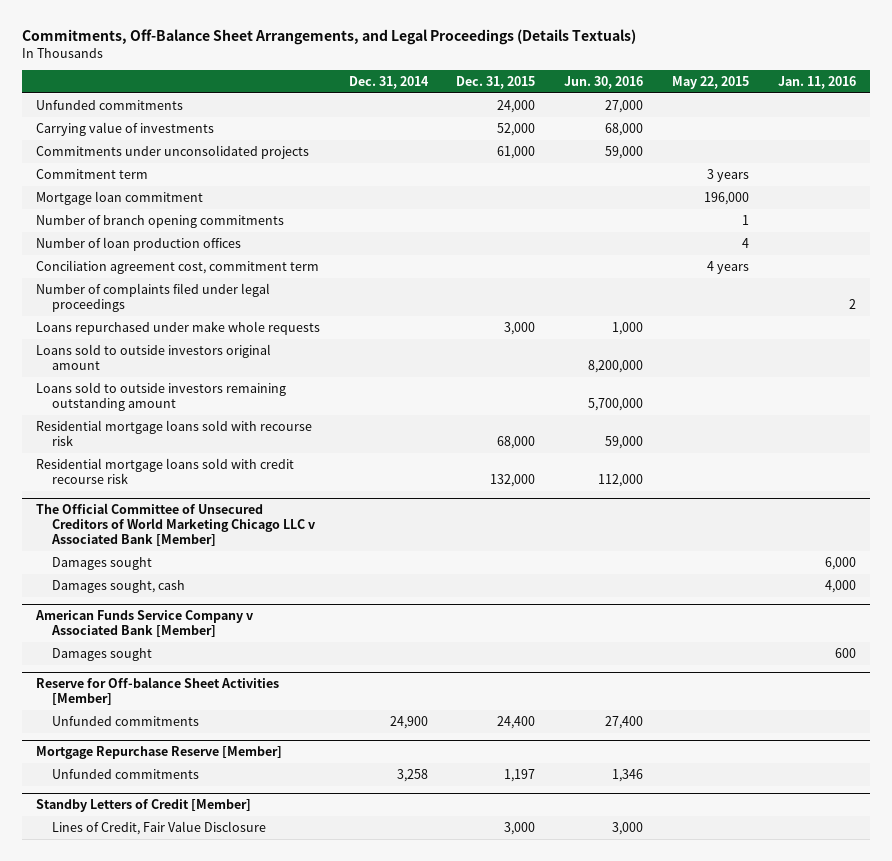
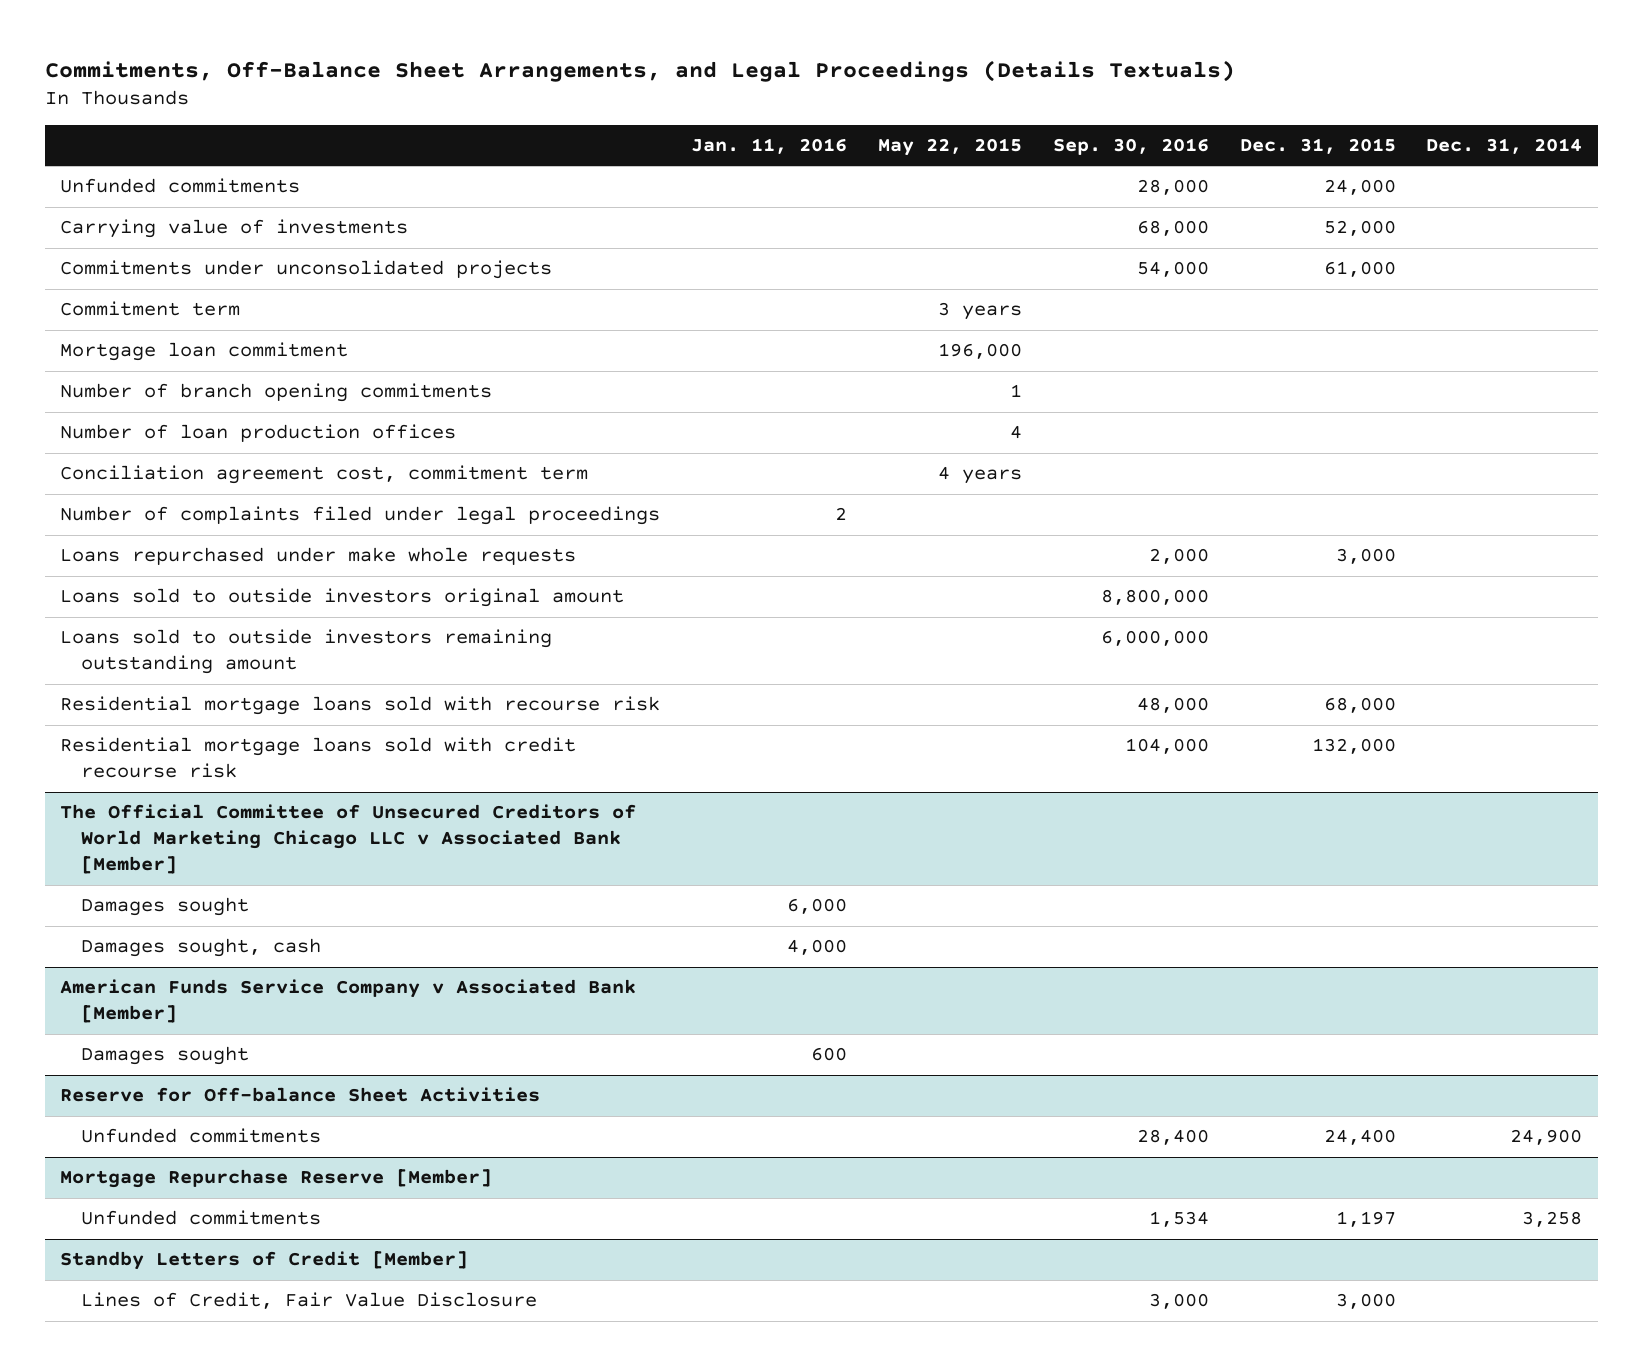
- | Dec. 31, 2014 | Dec. 31, 2015 | Jun. 30, 2016 | May 22, 2015 | Jan. 11, 2016
+ | Jan. 11, 2016 | May 22, 2015 | Sep. 30, 2016 | Dec. 31, 2015 | Dec. 31, 2014
- Reserve for Off-balance Sheet Activities [Member]
+ Reserve for Off-balance Sheet Activities

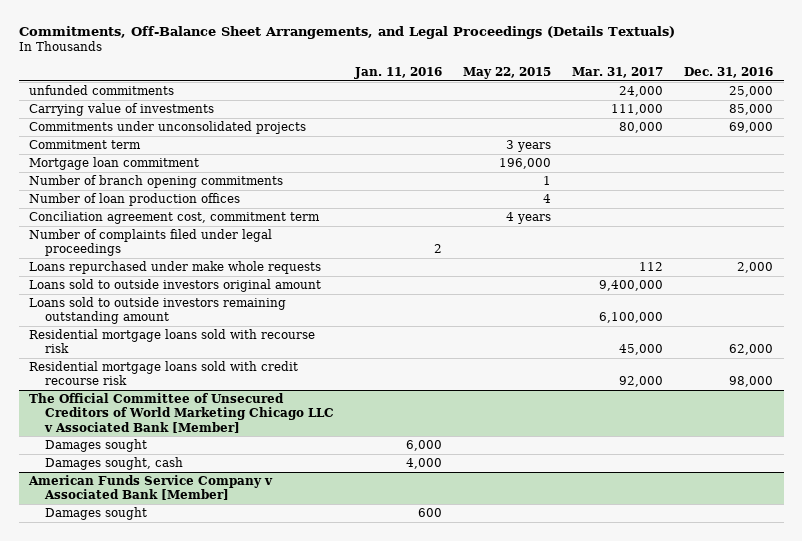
- | Jan. 11, 2016 | May 22, 2015 | Sep. 30, 2016 | Dec. 31, 2015 | Dec. 31, 2014
+ | Jan. 11, 2016 | May 22, 2015 | Mar. 31, 2017 | Dec. 31, 2016
- Unfunded commitments | | | 28,000 | 24,000 |
+ unfunded commitments | | | 24,000 | 25,000
- Reserve for Off-balance Sheet Activities
- Unfunded commitments | | | 28,400 | 24,400 | 24,900
- Mortgage Repurchase Reserve [Member]
- Unfunded commitments | | | 1,534 | 1,197 | 3,258
- Standby Letters of Credit [Member]
- Lines of Credit, Fair Value Disclosure | | | 3,000 | 3,000 |

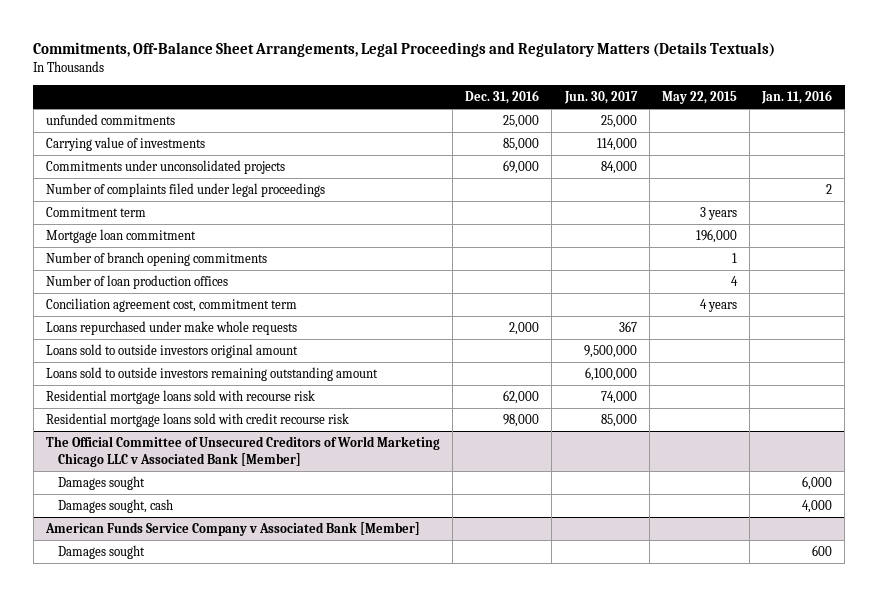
- Commitments, Off-Balance Sheet Arrangements, and Legal Proceedings (Details Textuals)
+ Commitments, Off-Balance Sheet Arrangements, Legal Proceedings and Regulatory Matters (Details Textuals)
- | Jan. 11, 2016 | May 22, 2015 | Mar. 31, 2017 | Dec. 31, 2016
+ | Dec. 31, 2016 | Jun. 30, 2017 | May 22, 2015 | Jan. 11, 2016
moved up: Number of complaints filed under legal proceedings | | | | 2

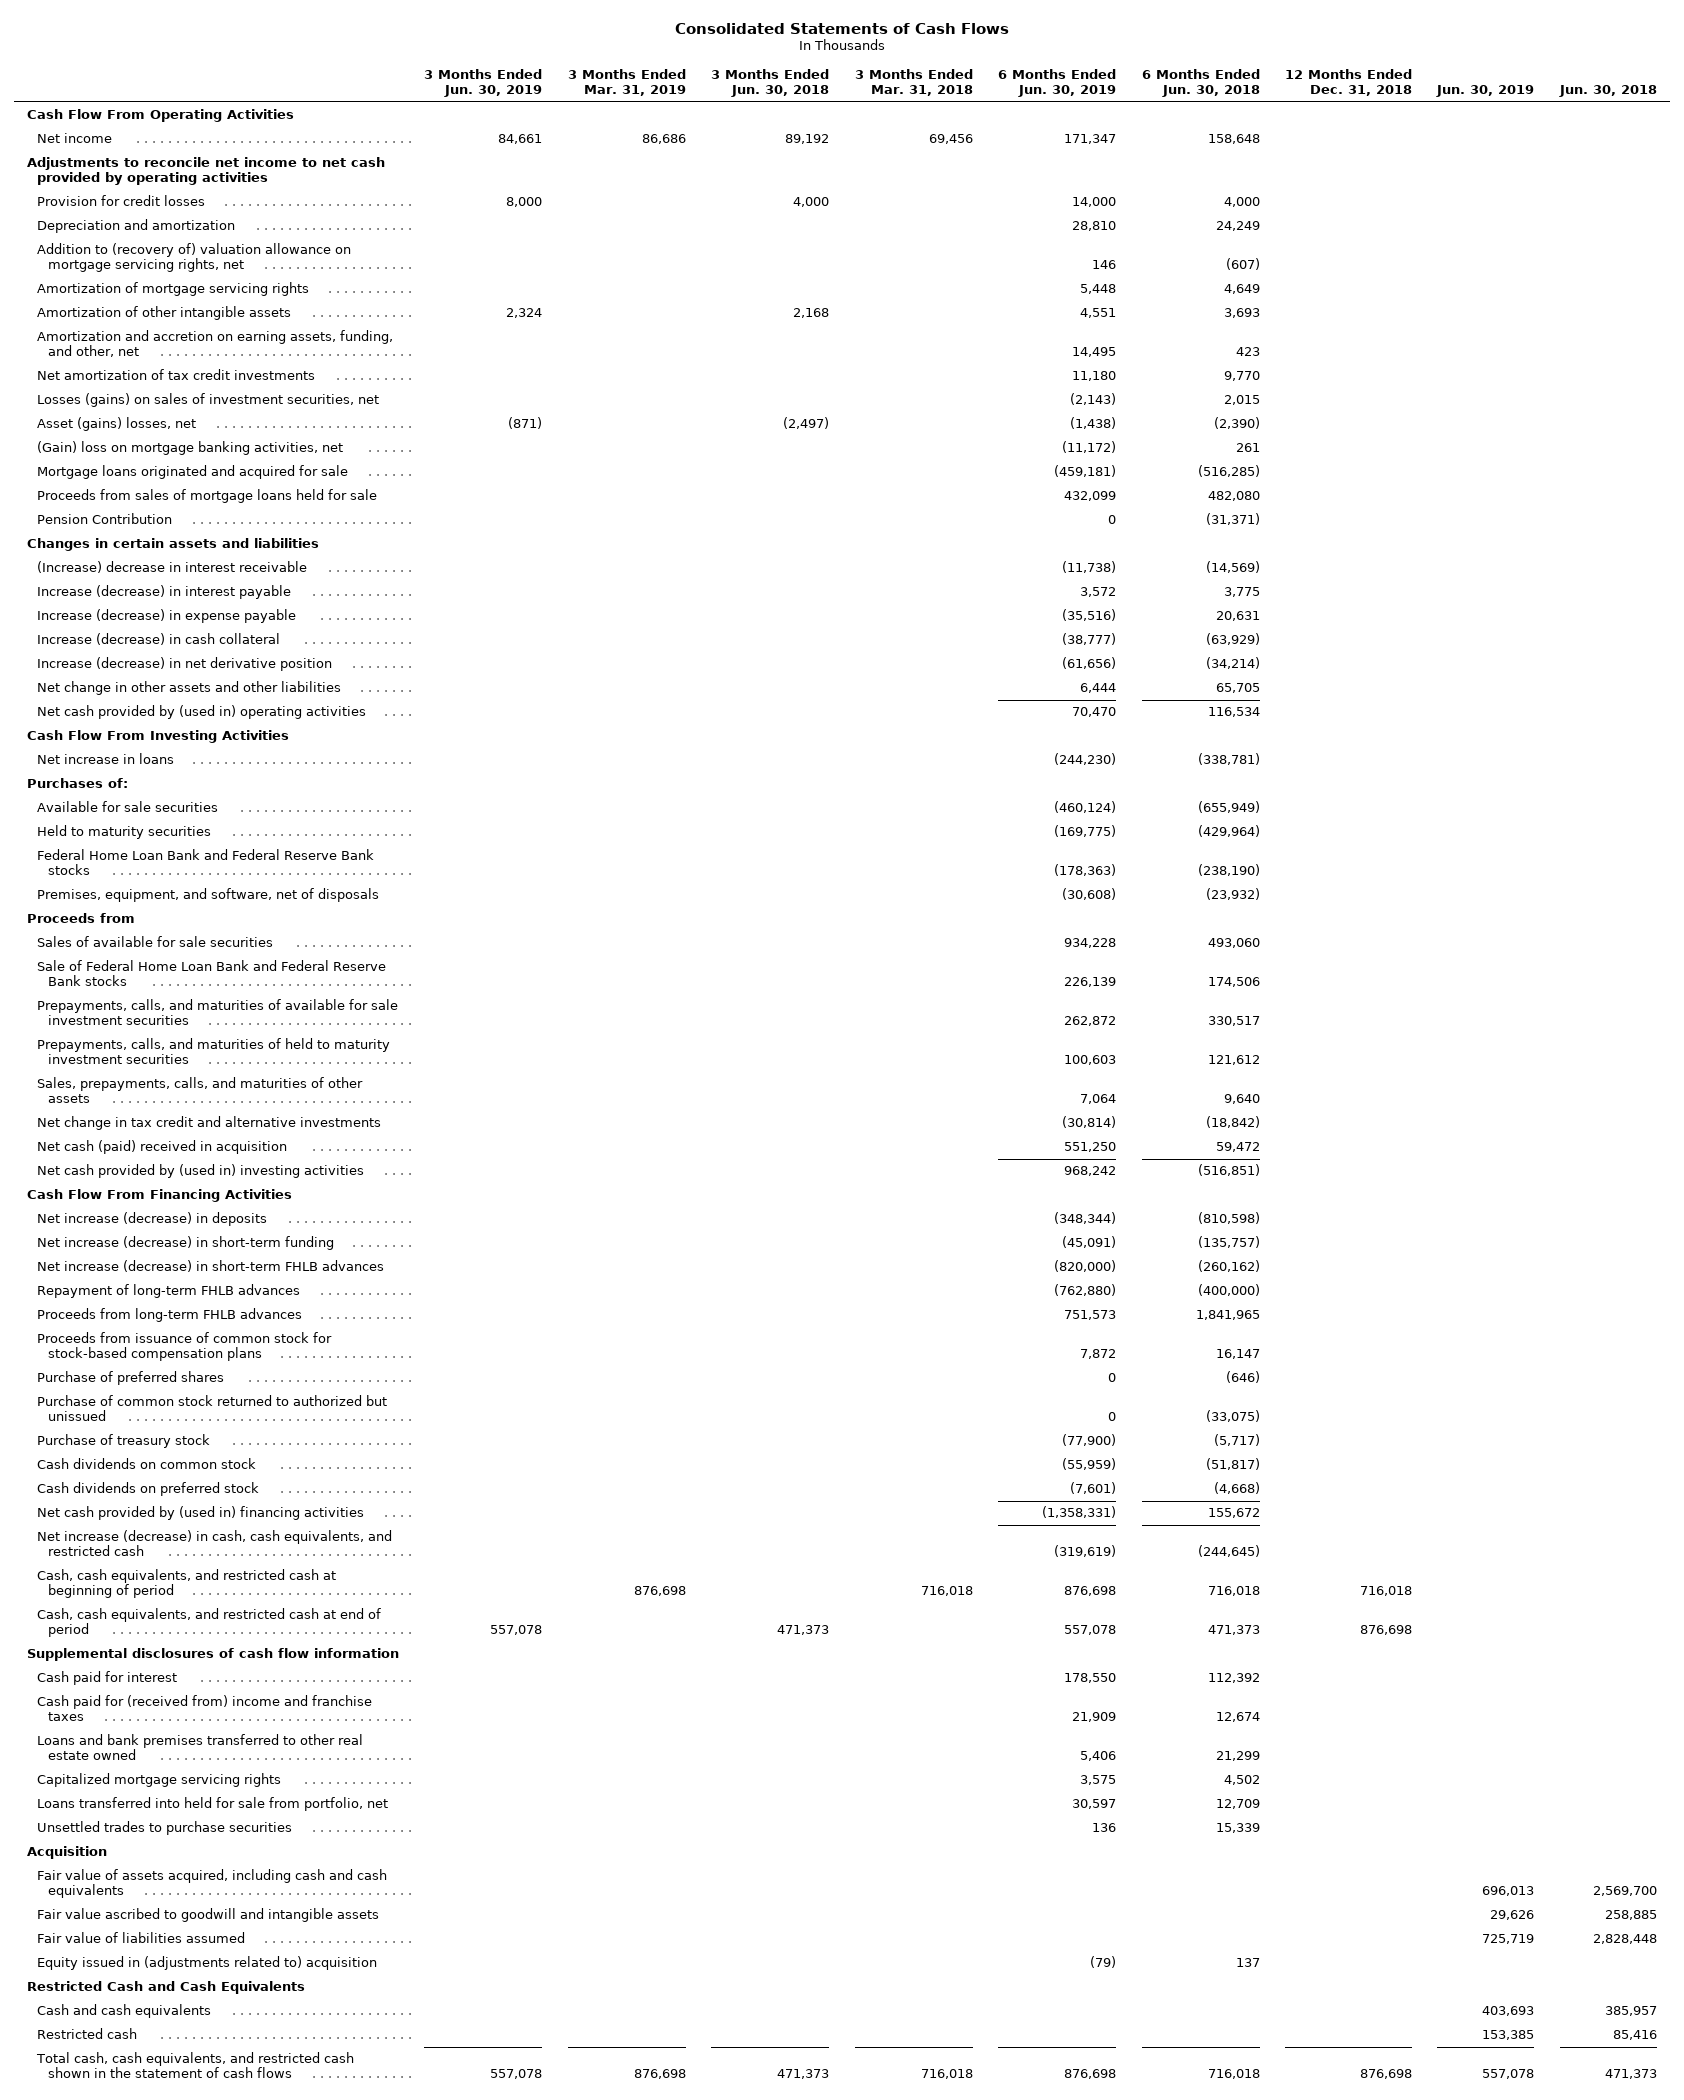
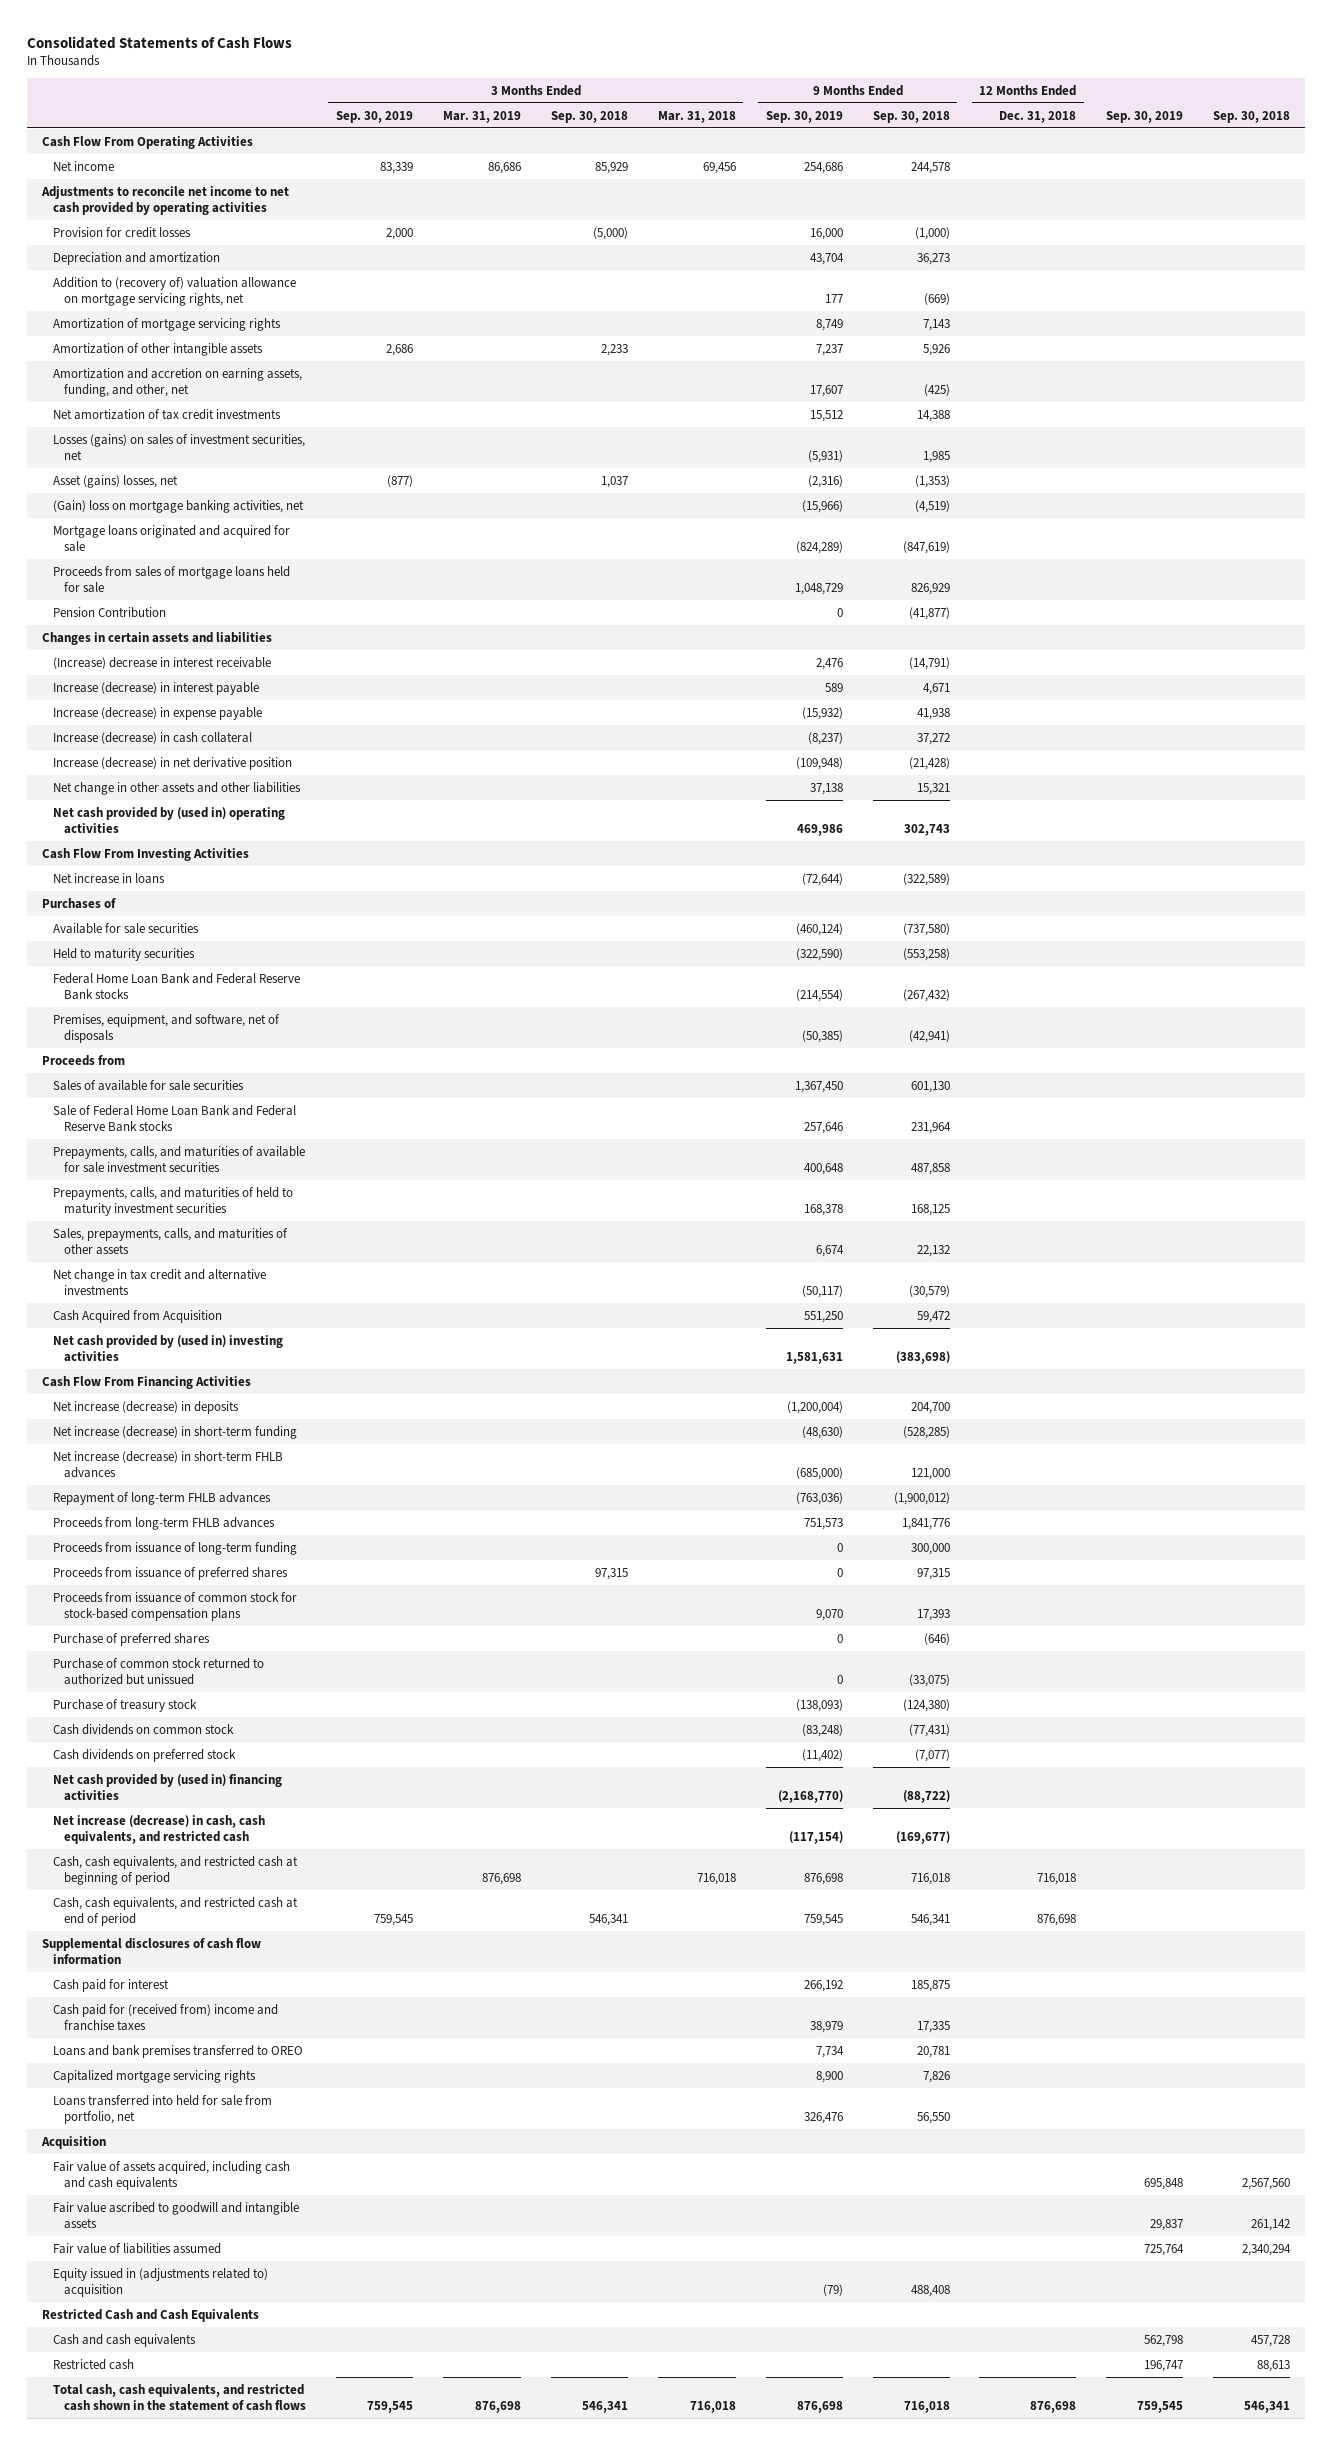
- | 3 Months Ended Jun. 30, 2019 | 3 Months Ended Mar. 31, 2019 | 3 Months Ended Jun. 30, 2018 | 3 Months Ended Mar. 31, 2018 | 6 Months Ended Jun. 30, 2019 | 6 Months Ended Jun. 30, 2018 | 12 Months Ended Dec. 31, 2018 | Jun. 30, 2019 | Jun. 30, 2018
+ | 3 Months Ended Sep. 30, 2019 | 3 Months Ended Mar. 31, 2019 | 3 Months Ended Sep. 30, 2018 | 3 Months Ended Mar. 31, 2018 | 9 Months Ended Sep. 30, 2019 | 9 Months Ended Sep. 30, 2018 | 12 Months Ended Dec. 31, 2018 | Sep. 30, 2019 | Sep. 30, 2018
- Purchases of:
+ Purchases of
- Net cash (paid) received in acquisition | | | | | 551,250 | 59,472 | | |
+ Cash Acquired from Acquisition | | | | | 551,250 | 59,472 | | |
+ Proceeds from issuance of long-term funding | | | | | 0 | 300,000 | | |
+ Proceeds from issuance of preferred shares | | | 97,315 | | 0 | 97,315 | | |
- Loans and bank premises transferred to other real estate owned | | | | | 5,406 | 21,299 | | |
+ Loans and bank premises transferred to OREO | | | | | 7,734 | 20,781 | | |
- Unsettled trades to purchase securities | | | | | 136 | 15,339 | | |

